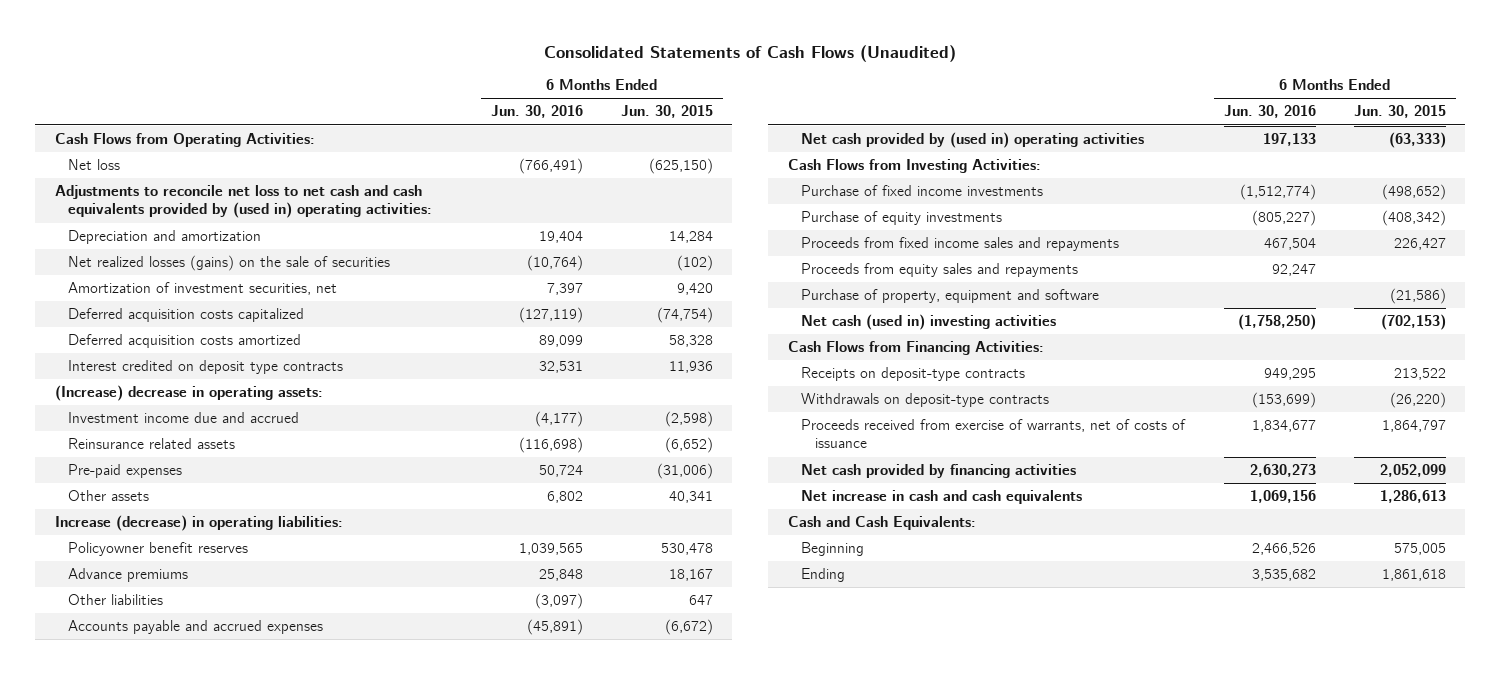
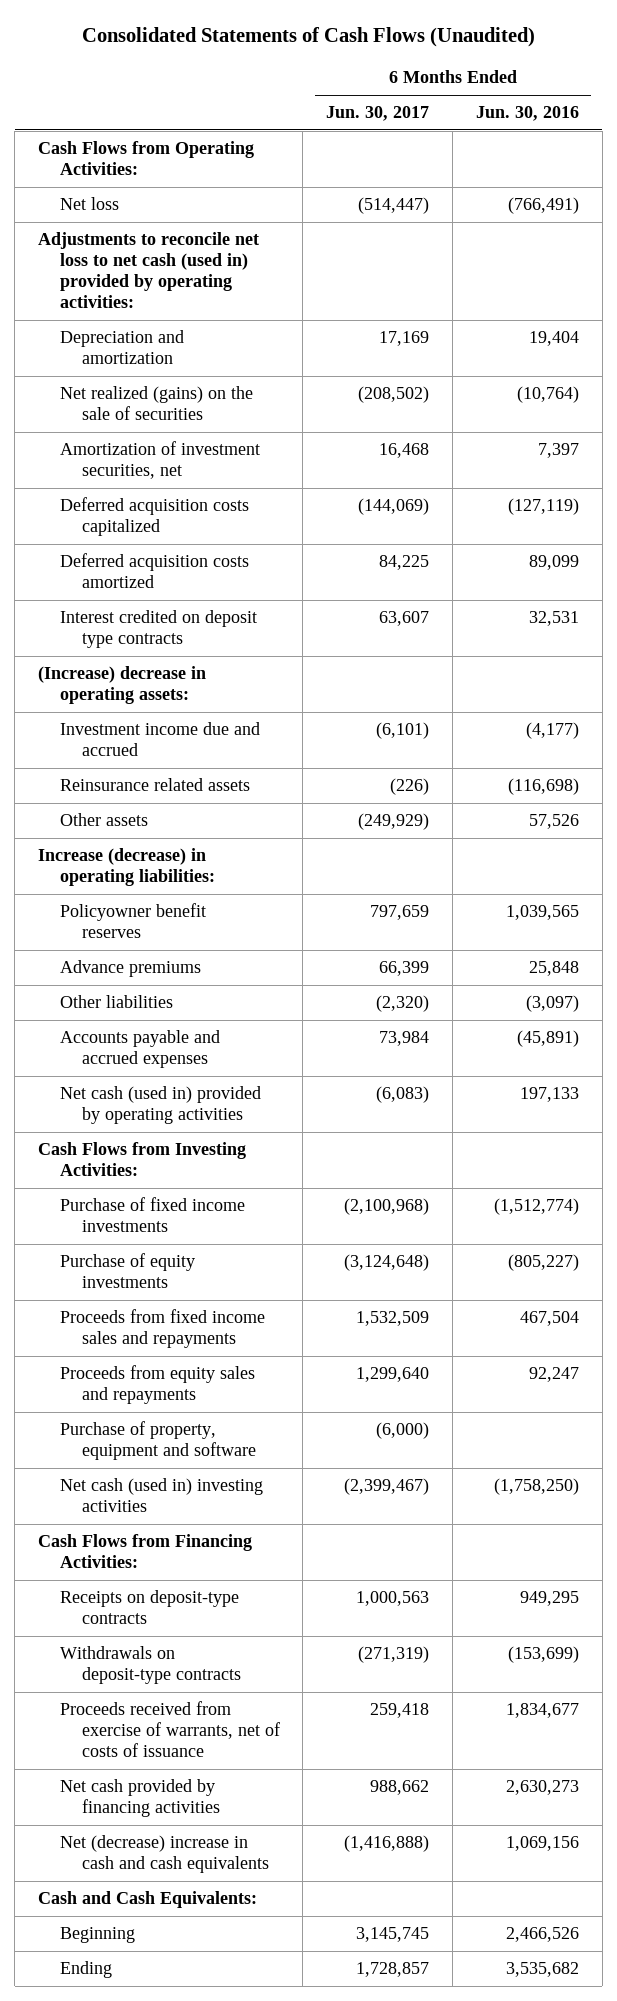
- | 6 Months Ended Jun. 30, 2016 | 6 Months Ended Jun. 30, 2015
+ | 6 Months Ended Jun. 30, 2017 | 6 Months Ended Jun. 30, 2016
- Adjustments to reconcile net loss to net cash and cash equivalents provided by (used in) operating activities:
+ Adjustments to reconcile net loss to net cash (used in) provided by operating activities:
- Net realized losses (gains) on the sale of securities | (10,764) | (102)
+ Net realized (gains) on the sale of securities | (208,502) | (10,764)
- Pre-paid expenses | 50,724 | (31,006)
- Other assets | 6,802 | 40,341
+ Other assets | (249,929) | 57,526
- Net cash provided by (used in) operating activities | 197,133 | (63,333)
+ Net cash (used in) provided by operating activities | (6,083) | 197,133
- Net increase in cash and cash equivalents | 1,069,156 | 1,286,613
+ Net (decrease) increase in cash and cash equivalents | (1,416,888) | 1,069,156

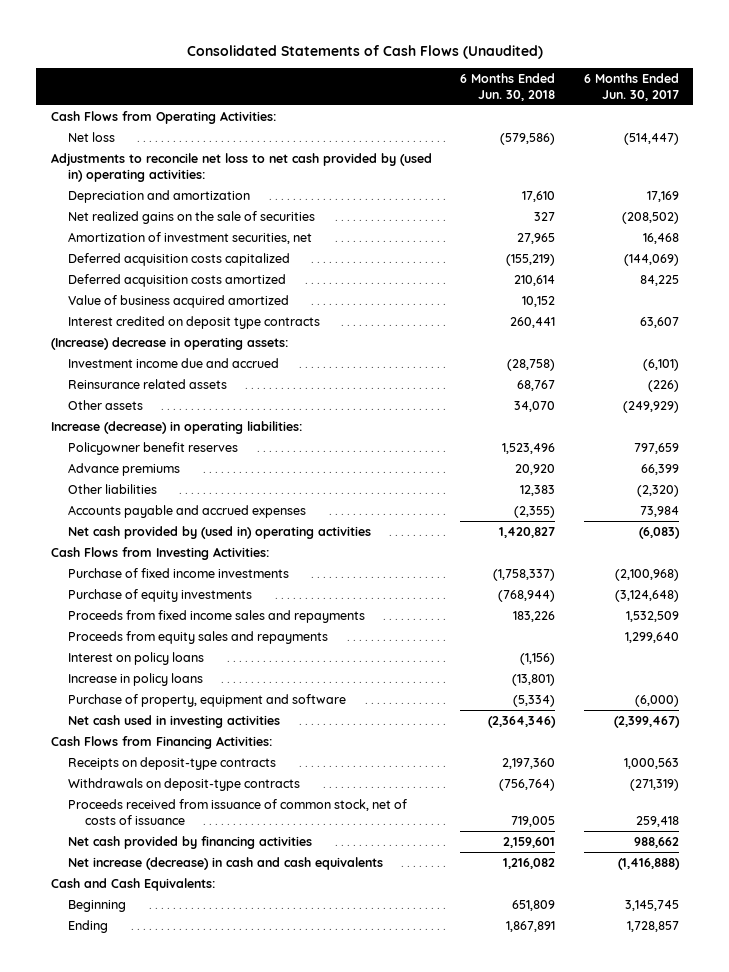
- | 6 Months Ended Jun. 30, 2017 | 6 Months Ended Jun. 30, 2016
+ | 6 Months Ended Jun. 30, 2018 | 6 Months Ended Jun. 30, 2017
- Adjustments to reconcile net loss to net cash (used in) provided by operating activities:
+ Adjustments to reconcile net loss to net cash provided by (used in) operating activities:
- Net realized (gains) on the sale of securities | (208,502) | (10,764)
+ Net realized gains on the sale of securities | 327 | (208,502)
+ Value of business acquired amortized | 10,152 |
- Net cash (used in) provided by operating activities | (6,083) | 197,133
+ Net cash provided by (used in) operating activities | 1,420,827 | (6,083)
+ Interest on policy loans | (1,156) |
+ Increase in policy loans | (13,801) |
- Net cash (used in) investing activities | (2,399,467) | (1,758,250)
+ Net cash used in investing activities | (2,364,346) | (2,399,467)
- Proceeds received from exercise of warrants, net of costs of issuance | 259,418 | 1,834,677
+ Proceeds received from issuance of common stock, net of costs of issuance | 719,005 | 259,418
- Net (decrease) increase in cash and cash equivalents | (1,416,888) | 1,069,156
+ Net increase (decrease) in cash and cash equivalents | 1,216,082 | (1,416,888)

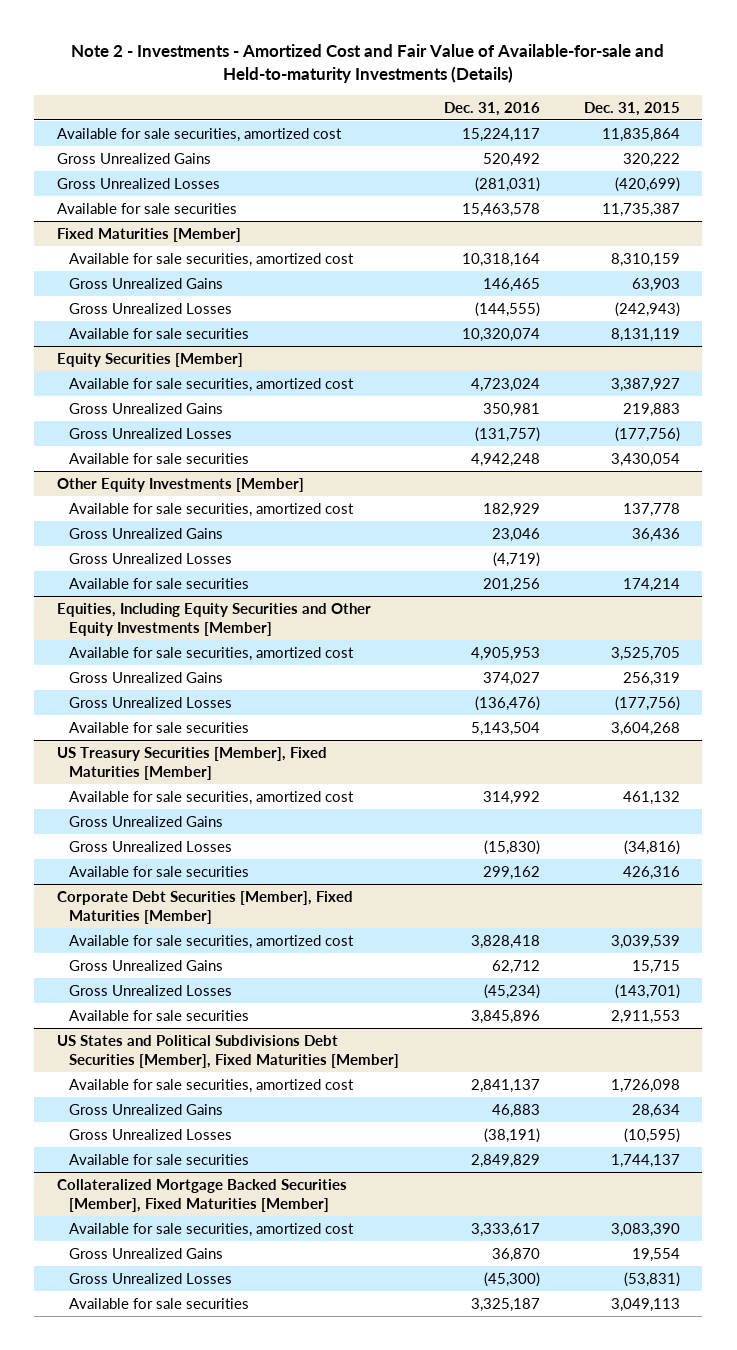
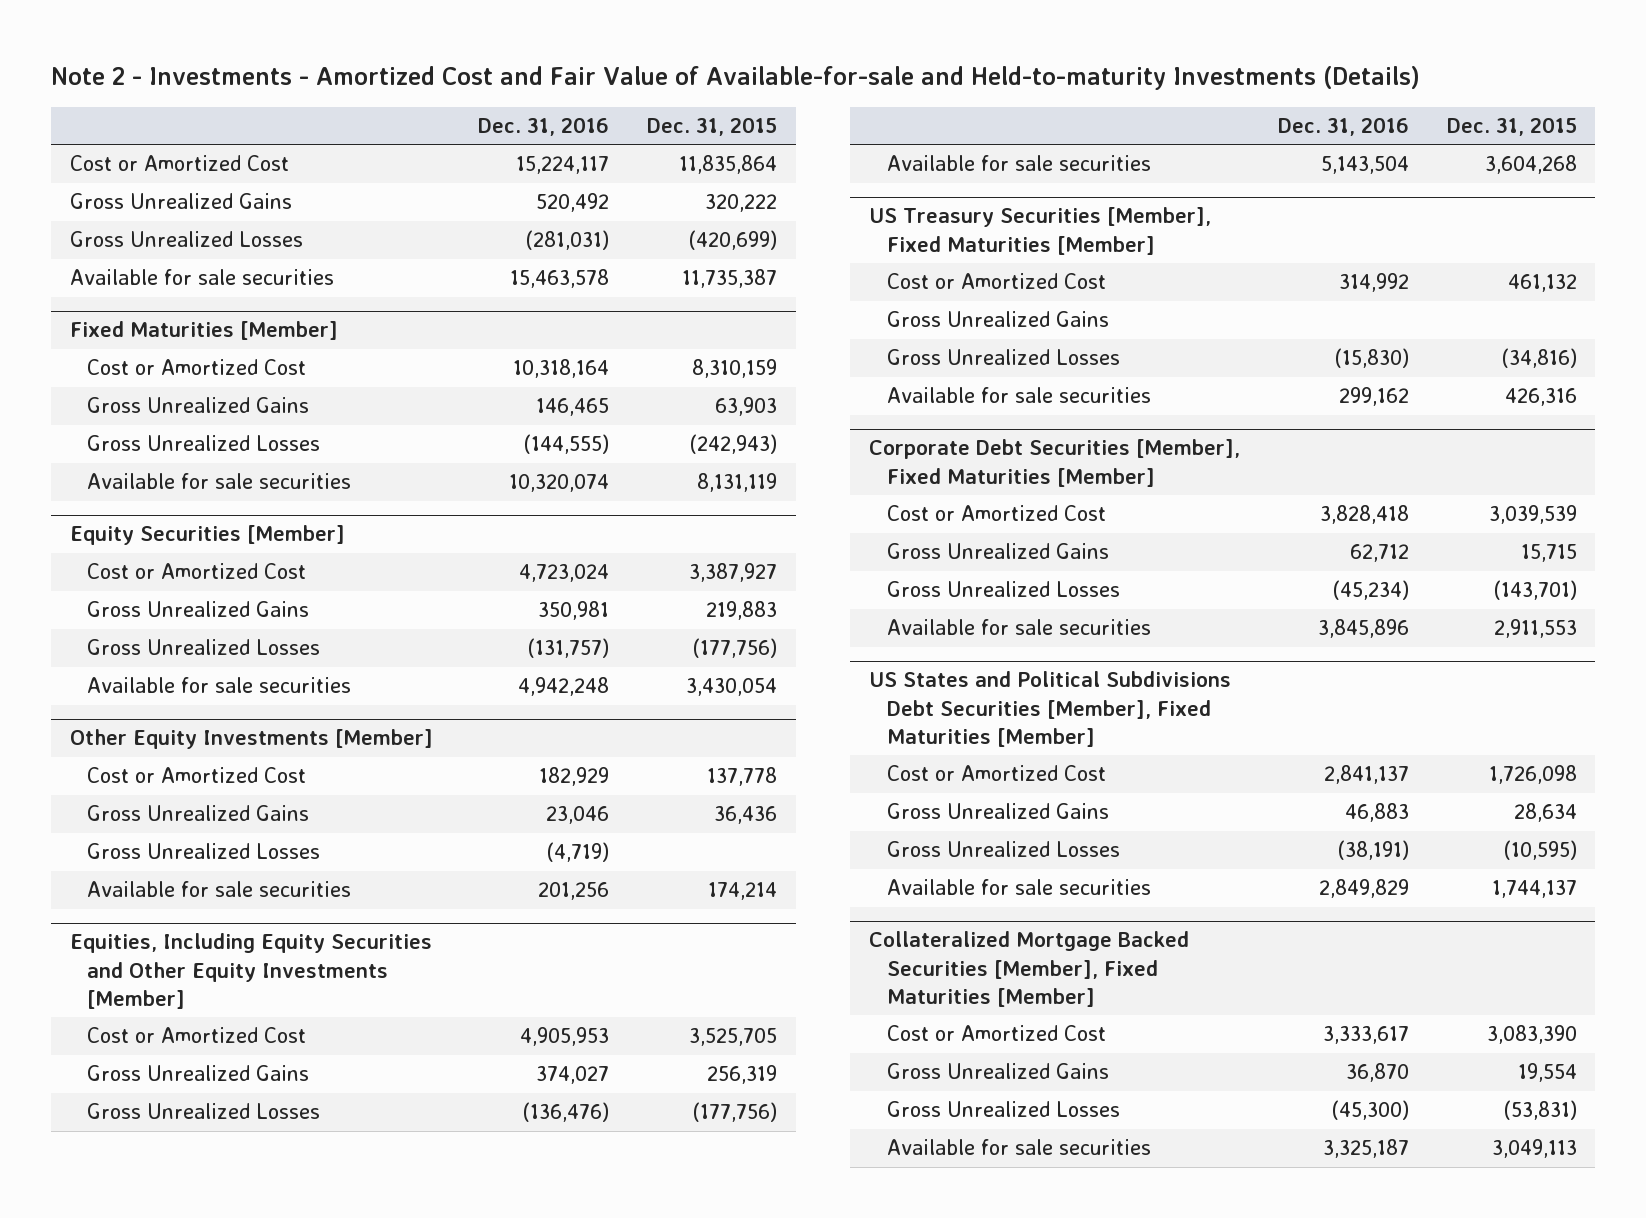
- Available for sale securities, amortized cost | 15,224,117 | 11,835,864
+ Cost or Amortized Cost | 15,224,117 | 11,835,864
@ Fixed Maturities [Member]
- Available for sale securities, amortized cost | 10,318,164 | 8,310,159
+ Cost or Amortized Cost | 10,318,164 | 8,310,159
@ Equity Securities [Member]
- Available for sale securities, amortized cost | 4,723,024 | 3,387,927
+ Cost or Amortized Cost | 4,723,024 | 3,387,927
@ Other Equity Investments [Member]
- Available for sale securities, amortized cost | 182,929 | 137,778
+ Cost or Amortized Cost | 182,929 | 137,778
@ Equities, Including Equity Securities and Other Equity Investments [Member]
- Available for sale securities, amortized cost | 4,905,953 | 3,525,705
+ Cost or Amortized Cost | 4,905,953 | 3,525,705
@ US Treasury Securities [Member], Fixed Maturities [Member]
- Available for sale securities, amortized cost | 314,992 | 461,132
+ Cost or Amortized Cost | 314,992 | 461,132
@ Corporate Debt Securities [Member], Fixed Maturities [Member]
- Available for sale securities, amortized cost | 3,828,418 | 3,039,539
+ Cost or Amortized Cost | 3,828,418 | 3,039,539
@ US States and Political Subdivisions Debt Securities [Member], Fixed Maturities [Member]
- Available for sale securities, amortized cost | 2,841,137 | 1,726,098
+ Cost or Amortized Cost | 2,841,137 | 1,726,098
@ Collateralized Mortgage Backed Securities [Member], Fixed Maturities [Member]
- Available for sale securities, amortized cost | 3,333,617 | 3,083,390
+ Cost or Amortized Cost | 3,333,617 | 3,083,390

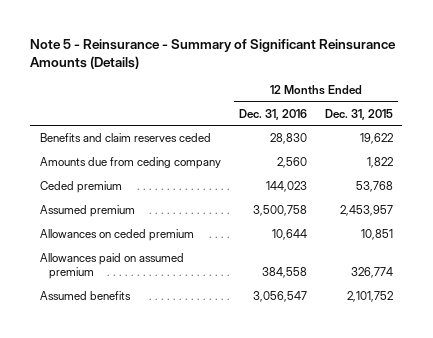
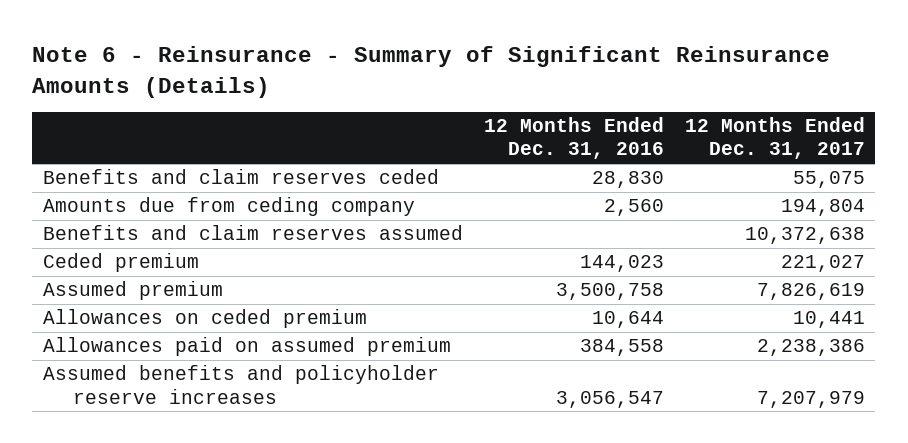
- Note 5 - Reinsurance - Summary of Significant Reinsurance Amounts (Details)
+ Note 6 - Reinsurance - Summary of Significant Reinsurance Amounts (Details)
- | 12 Months Ended Dec. 31, 2016 | 12 Months Ended Dec. 31, 2015
+ | 12 Months Ended Dec. 31, 2016 | 12 Months Ended Dec. 31, 2017
+ Benefits and claim reserves assumed | | 10,372,638
- Assumed benefits | 3,056,547 | 2,101,752
+ Assumed benefits and policyholder reserve increases | 3,056,547 | 7,207,979

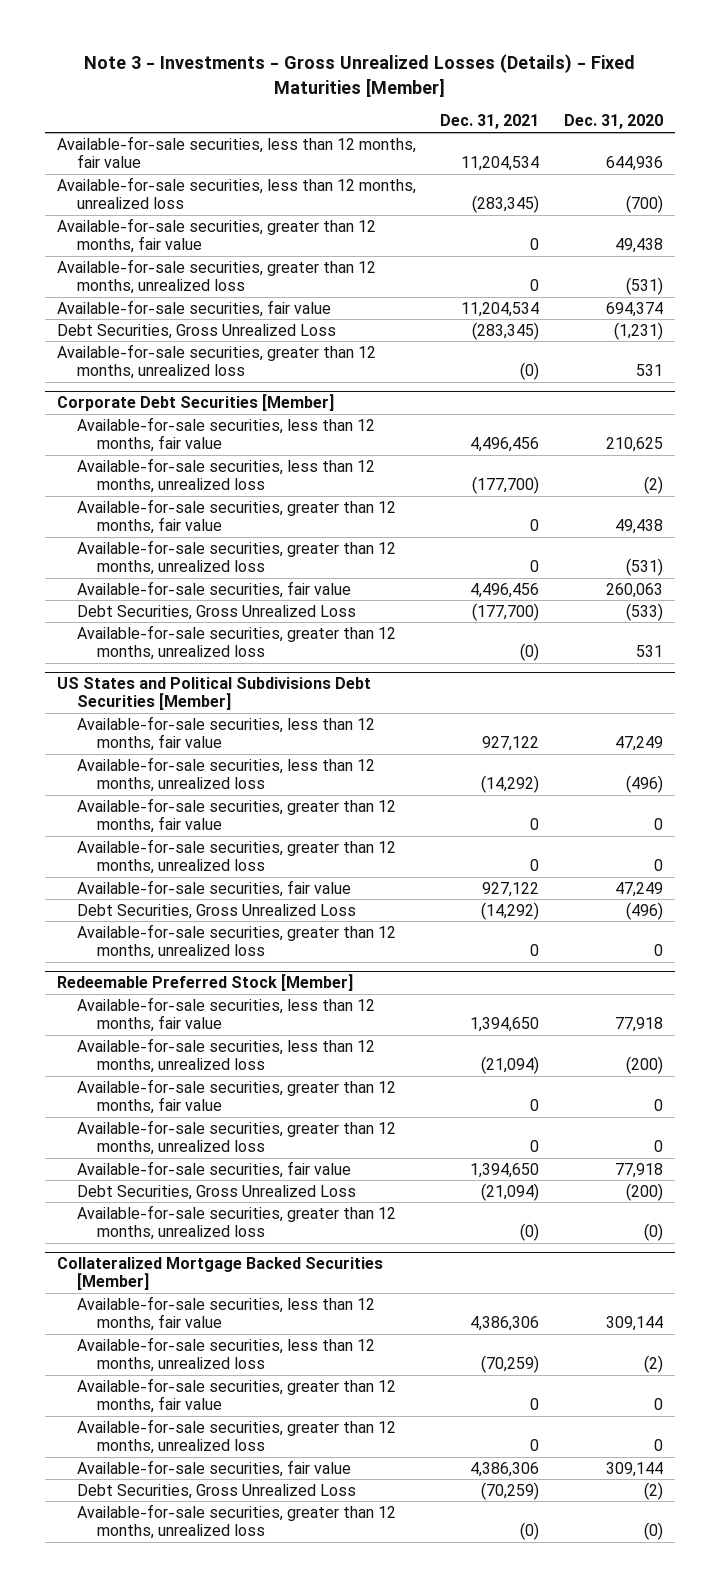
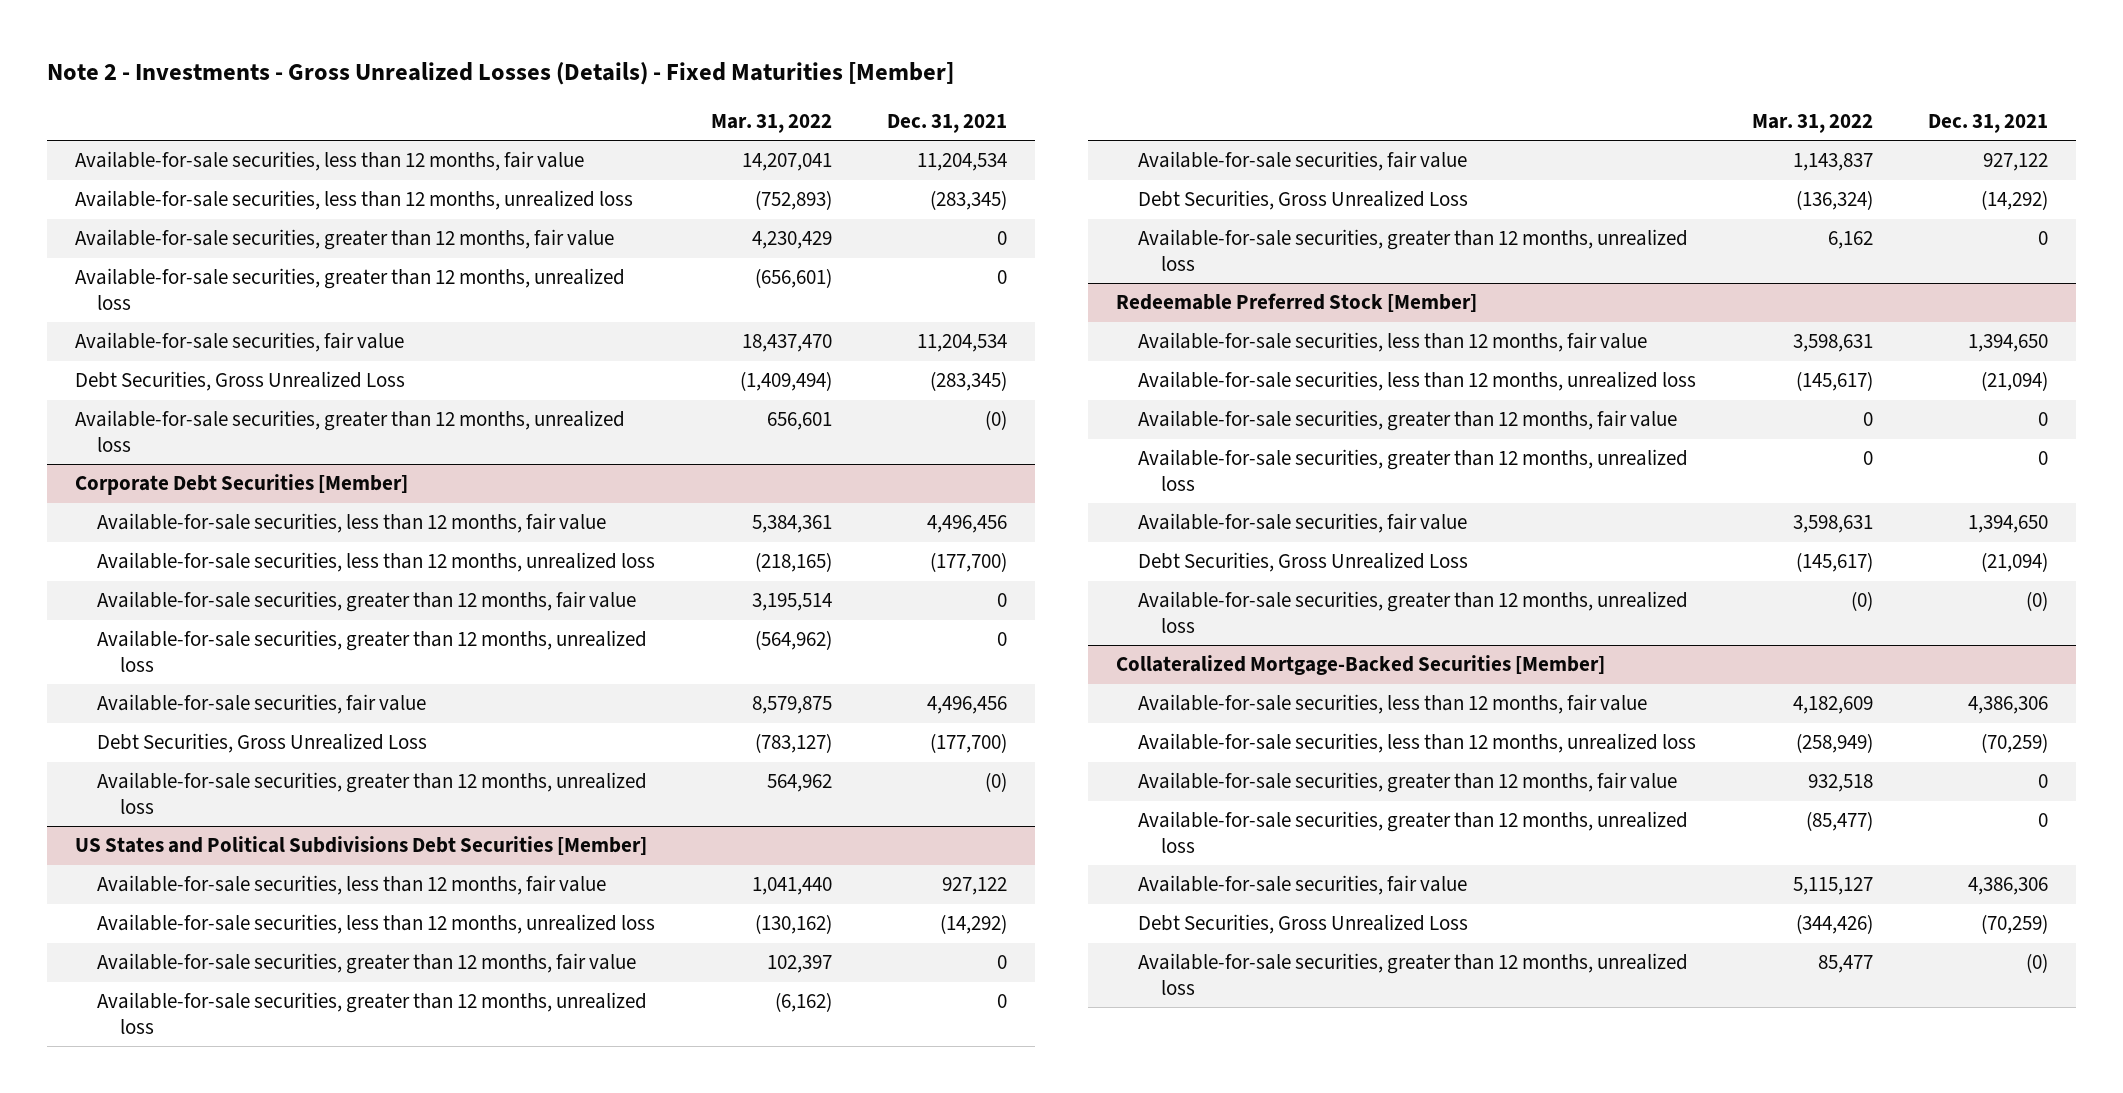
- Note 3 - Investments - Gross Unrealized Losses (Details) - Fixed Maturities [Member]
+ Note 2 - Investments - Gross Unrealized Losses (Details) - Fixed Maturities [Member]
- | Dec. 31, 2021 | Dec. 31, 2020
+ | Mar. 31, 2022 | Dec. 31, 2021
- Collateralized Mortgage Backed Securities [Member]
+ Collateralized Mortgage-Backed Securities [Member]

